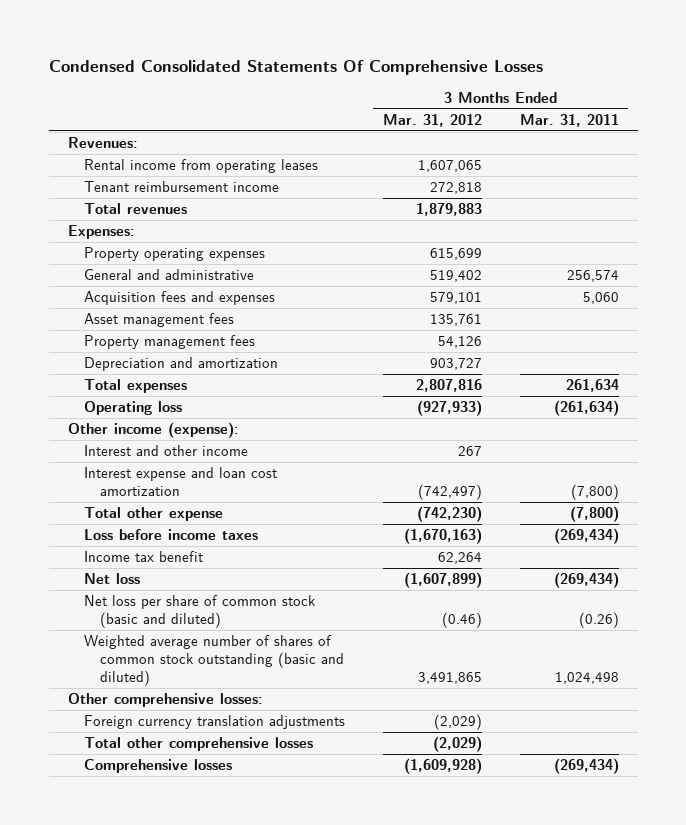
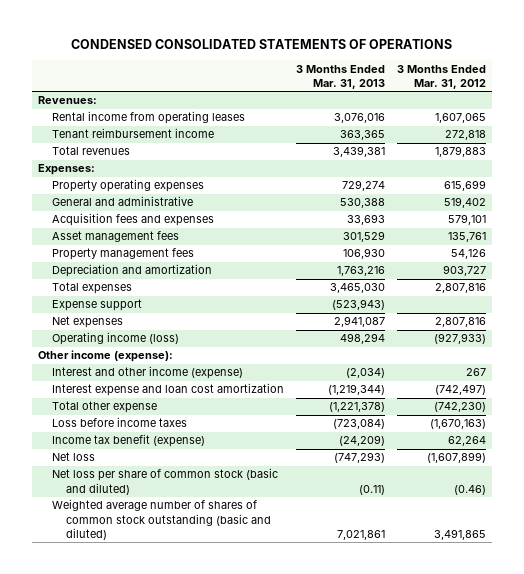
- Condensed Consolidated Statements Of Comprehensive Losses
+ CONDENSED CONSOLIDATED STATEMENTS OF OPERATIONS
- | 3 Months Ended Mar. 31, 2012 | 3 Months Ended Mar. 31, 2011
+ | 3 Months Ended Mar. 31, 2013 | 3 Months Ended Mar. 31, 2012
- Operating loss | (927,933) | (261,634)
+ Expense support | (523,943) |
+ Net expenses | 2,941,087 | 2,807,816
+ Operating income (loss) | 498,294 | (927,933)
- Interest and other income | 267 |
+ Interest and other income (expense) | (2,034) | 267
- Income tax benefit | 62,264 |
+ Income tax benefit (expense) | (24,209) | 62,264
- Other comprehensive losses:
- Foreign currency translation adjustments | (2,029) |
- Total other comprehensive losses | (2,029) |
- Comprehensive losses | (1,609,928) | (269,434)

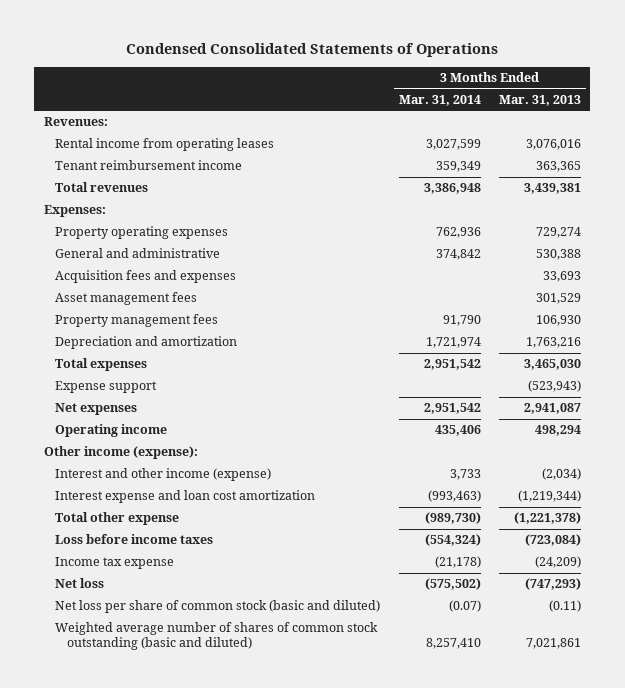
- CONDENSED CONSOLIDATED STATEMENTS OF OPERATIONS
+ Condensed Consolidated Statements of Operations
- | 3 Months Ended Mar. 31, 2013 | 3 Months Ended Mar. 31, 2012
+ | 3 Months Ended Mar. 31, 2014 | 3 Months Ended Mar. 31, 2013
- Operating income (loss) | 498,294 | (927,933)
+ Operating income | 435,406 | 498,294
- Income tax benefit (expense) | (24,209) | 62,264
+ Income tax expense | (21,178) | (24,209)

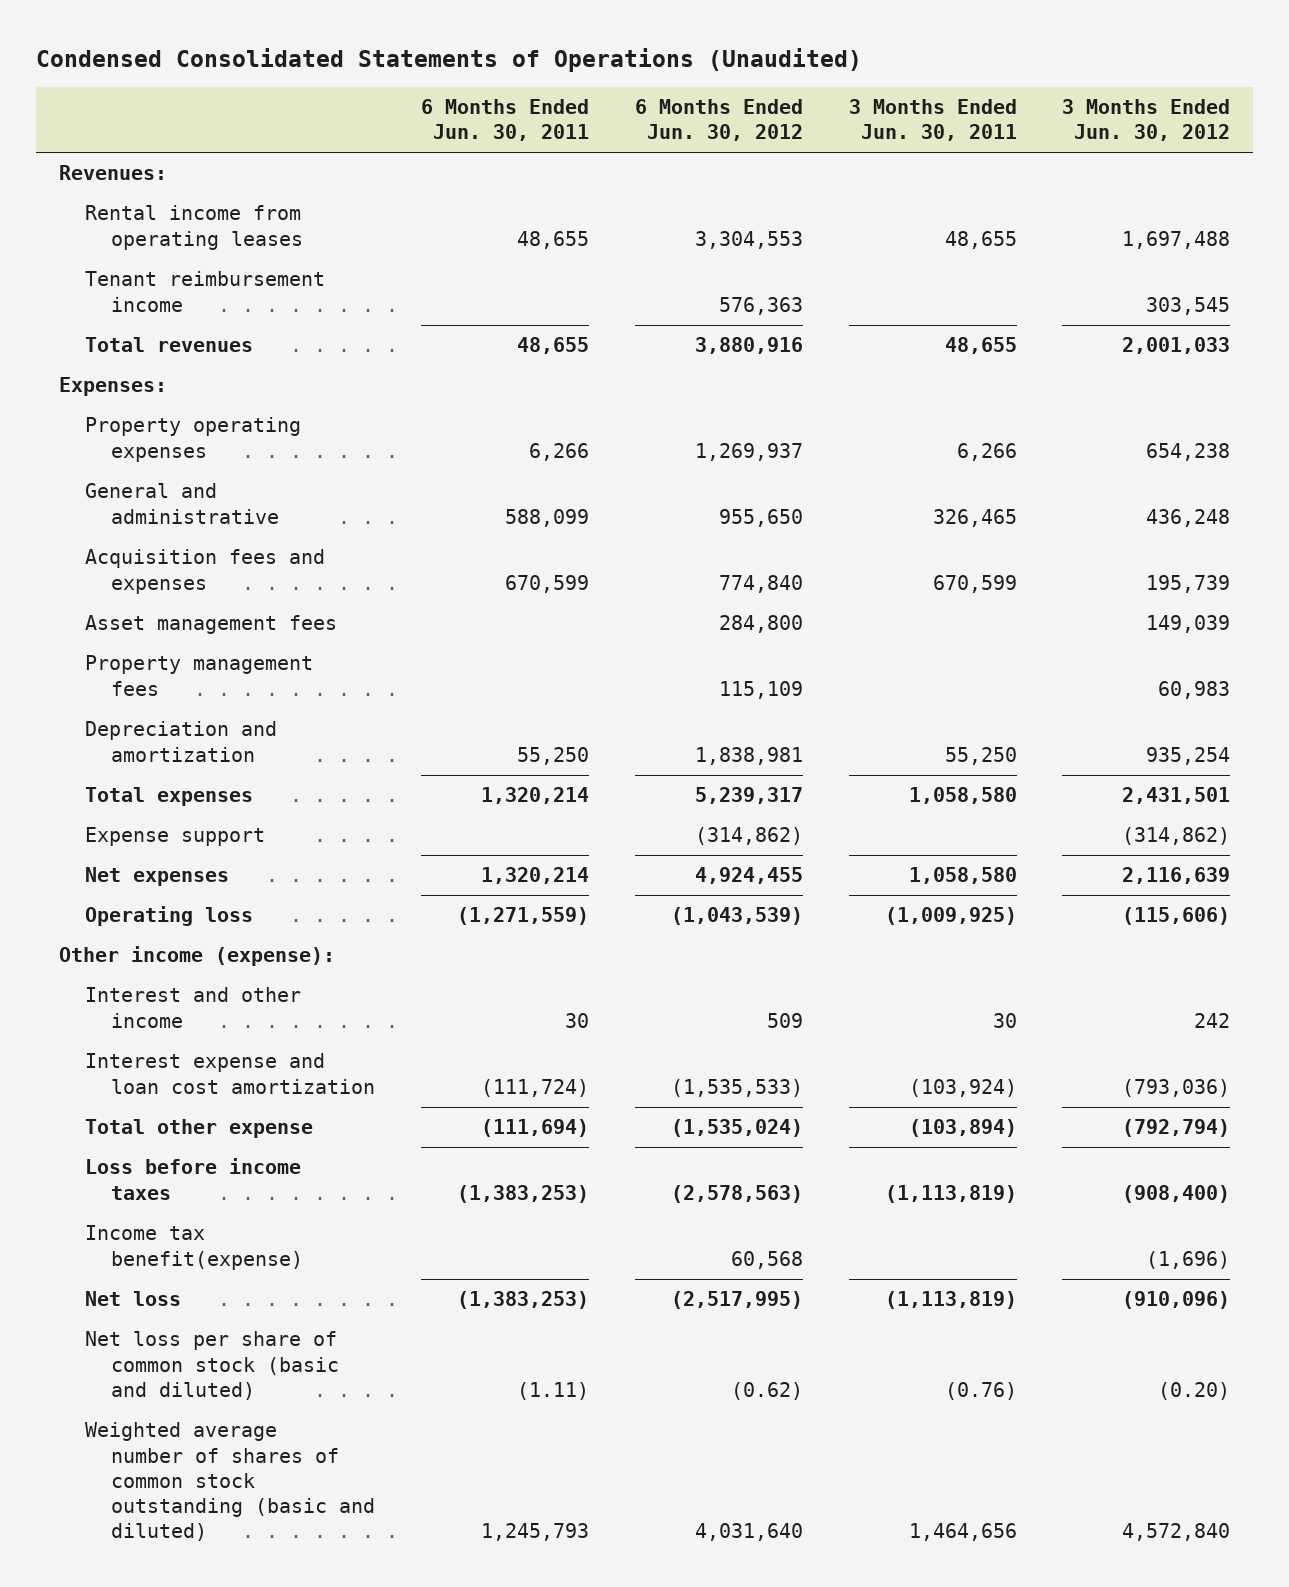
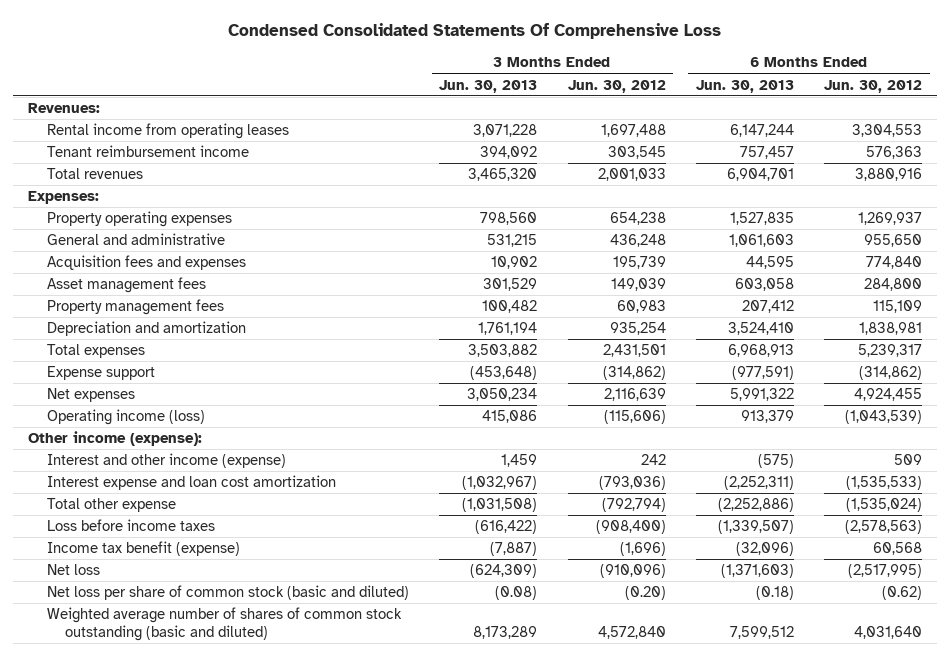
- Condensed Consolidated Statements of Operations (Unaudited)
+ Condensed Consolidated Statements Of Comprehensive Loss
- | 6 Months Ended Jun. 30, 2011 | 6 Months Ended Jun. 30, 2012 | 3 Months Ended Jun. 30, 2011 | 3 Months Ended Jun. 30, 2012
+ | 3 Months Ended Jun. 30, 2013 | 3 Months Ended Jun. 30, 2012 | 6 Months Ended Jun. 30, 2013 | 6 Months Ended Jun. 30, 2012
- Operating loss | (1,271,559) | (1,043,539) | (1,009,925) | (115,606)
+ Operating income (loss) | 415,086 | (115,606) | 913,379 | (1,043,539)
- Interest and other income | 30 | 509 | 30 | 242
+ Interest and other income (expense) | 1,459 | 242 | (575) | 509
- Income tax benefit(expense) | | 60,568 | | (1,696)
+ Income tax benefit (expense) | (7,887) | (1,696) | (32,096) | 60,568

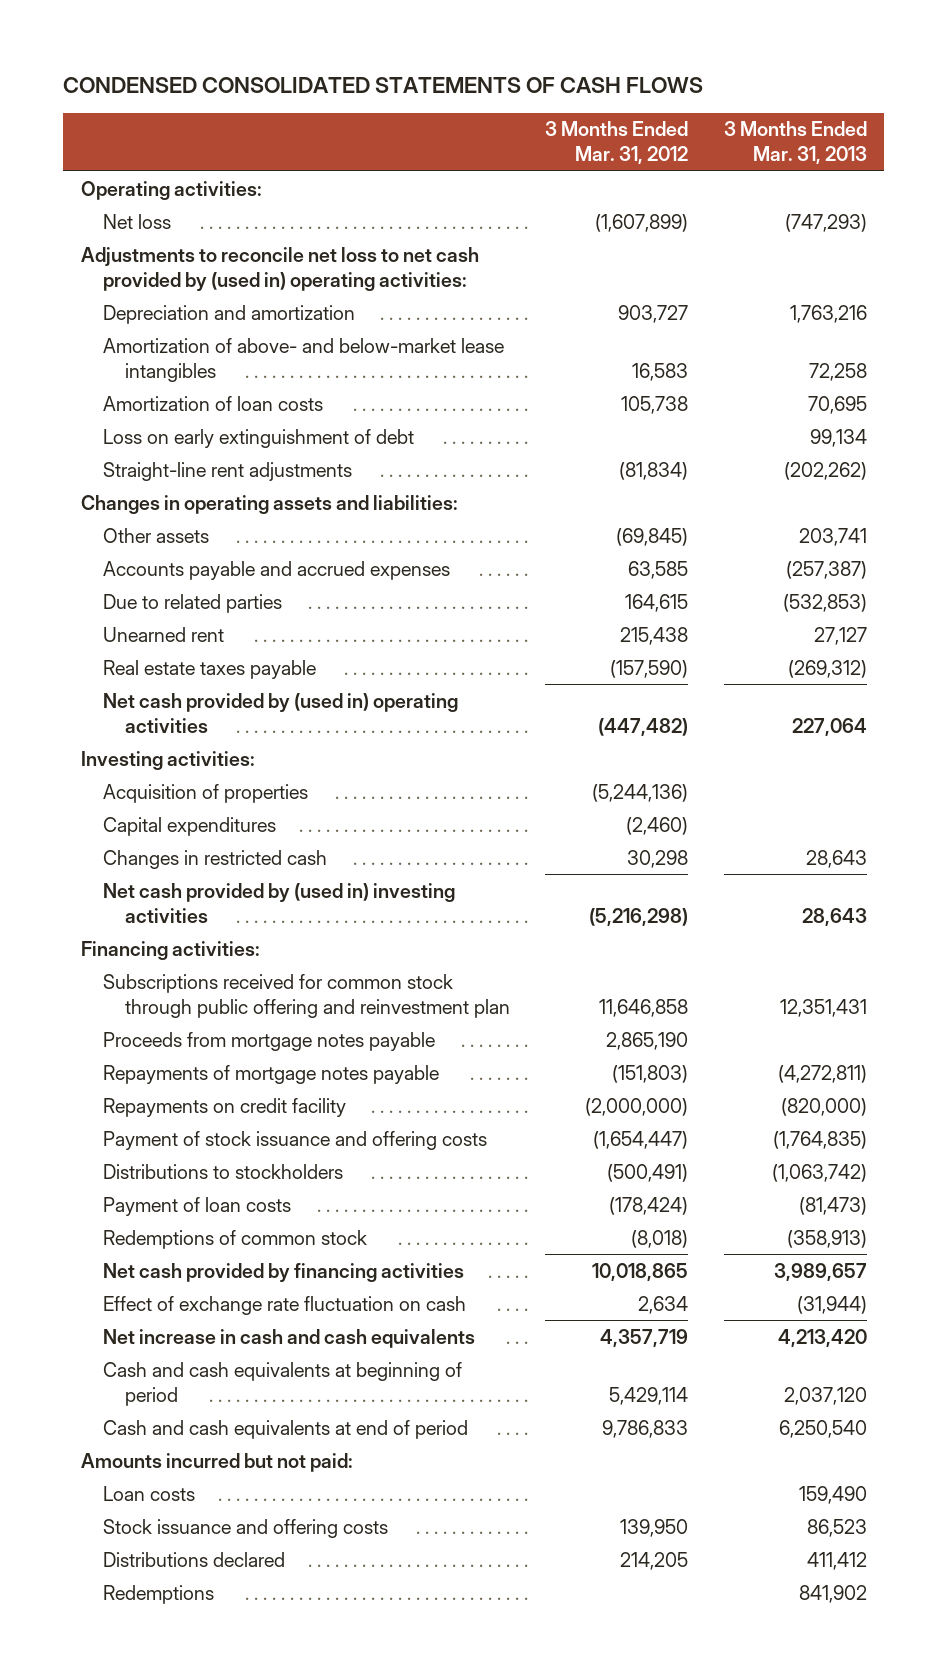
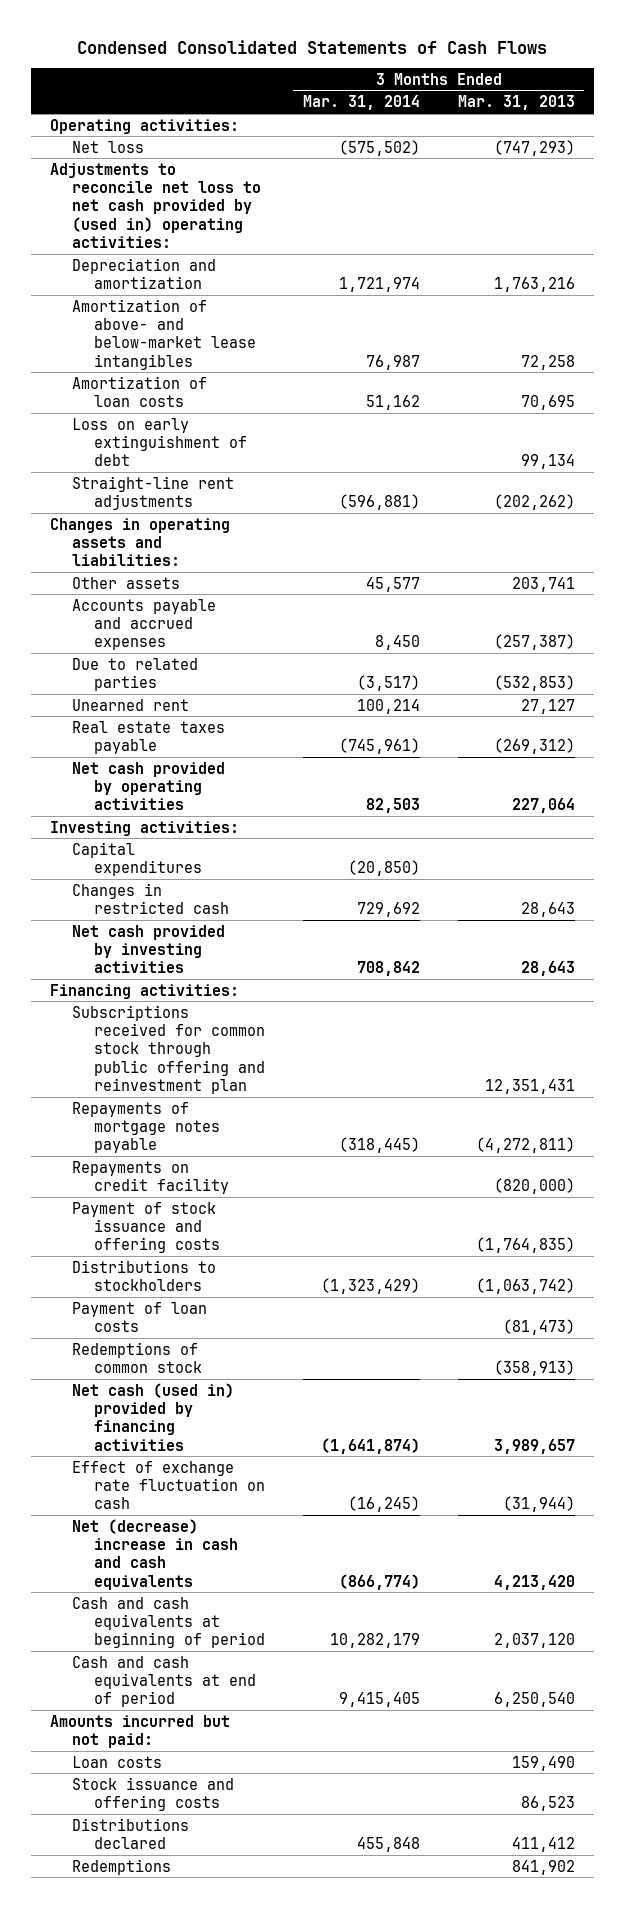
- CONDENSED CONSOLIDATED STATEMENTS OF CASH FLOWS
+ Condensed Consolidated Statements of Cash Flows
- | 3 Months Ended Mar. 31, 2012 | 3 Months Ended Mar. 31, 2013
+ | 3 Months Ended Mar. 31, 2014 | 3 Months Ended Mar. 31, 2013
- Net cash provided by (used in) operating activities | (447,482) | 227,064
+ Net cash provided by operating activities | 82,503 | 227,064
- Acquisition of properties | (5,244,136) |
- Net cash provided by (used in) investing activities | (5,216,298) | 28,643
+ Net cash provided by investing activities | 708,842 | 28,643
- Proceeds from mortgage notes payable | 2,865,190 |
- Net cash provided by financing activities | 10,018,865 | 3,989,657
+ Net cash (used in) provided by financing activities | (1,641,874) | 3,989,657
- Net increase in cash and cash equivalents | 4,357,719 | 4,213,420
+ Net (decrease) increase in cash and cash equivalents | (866,774) | 4,213,420

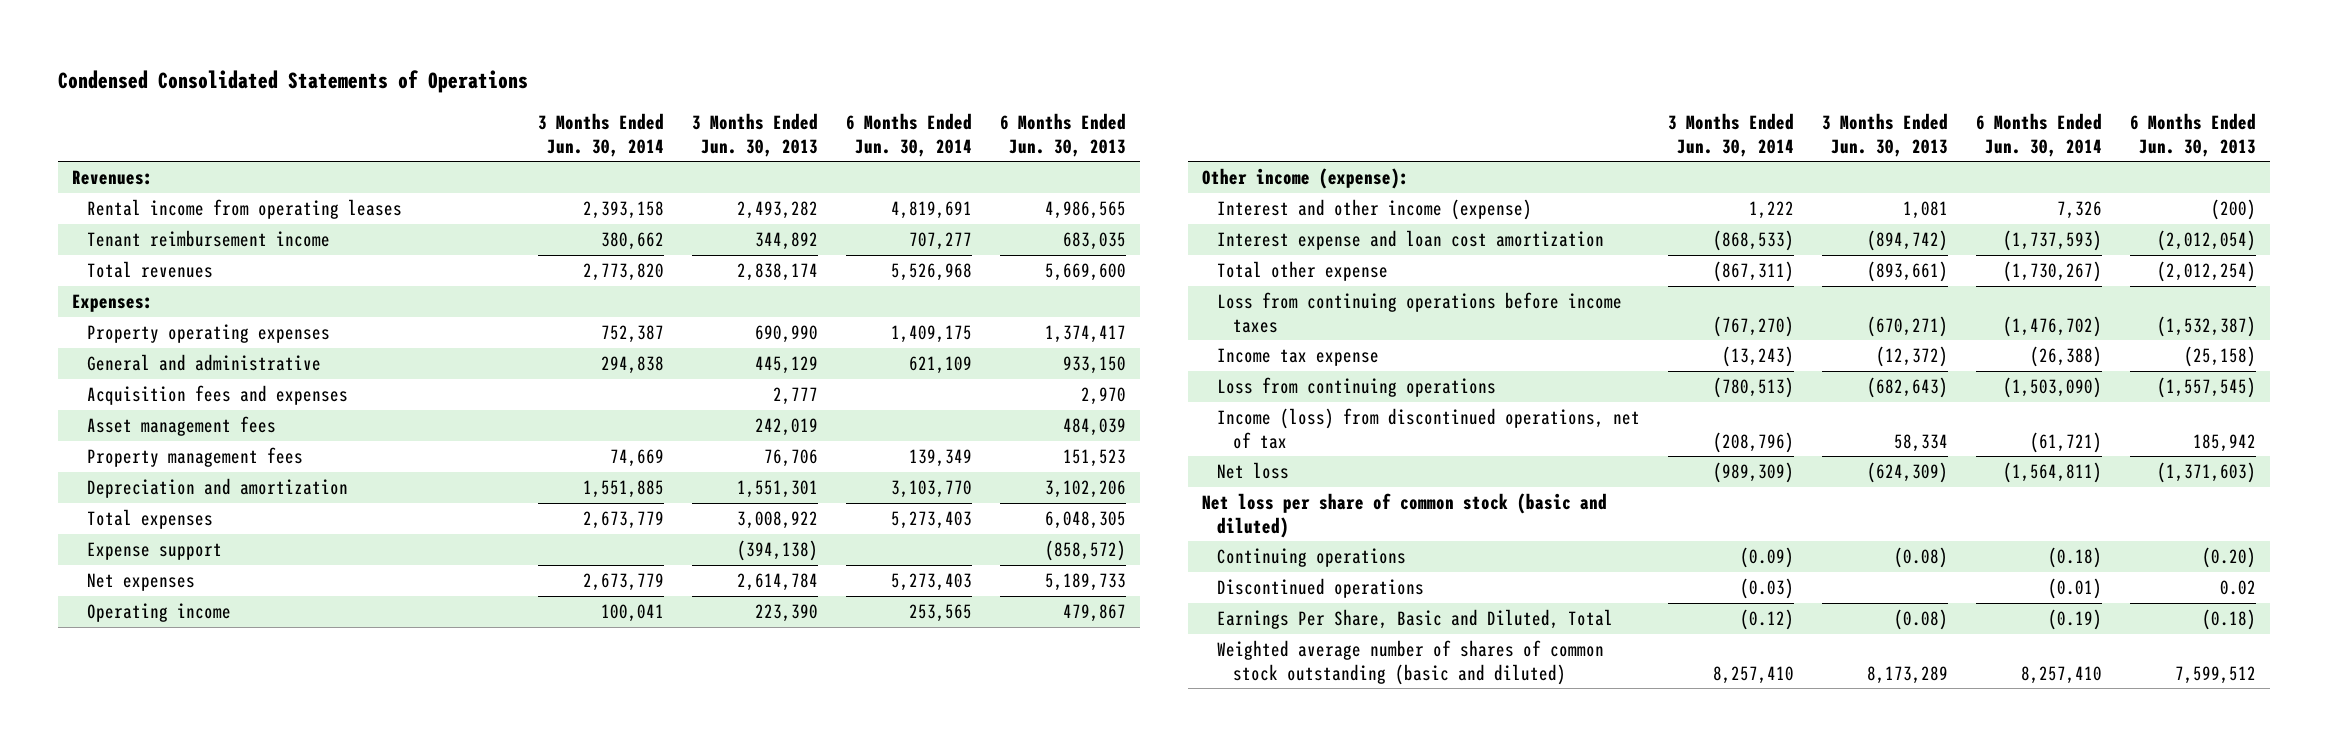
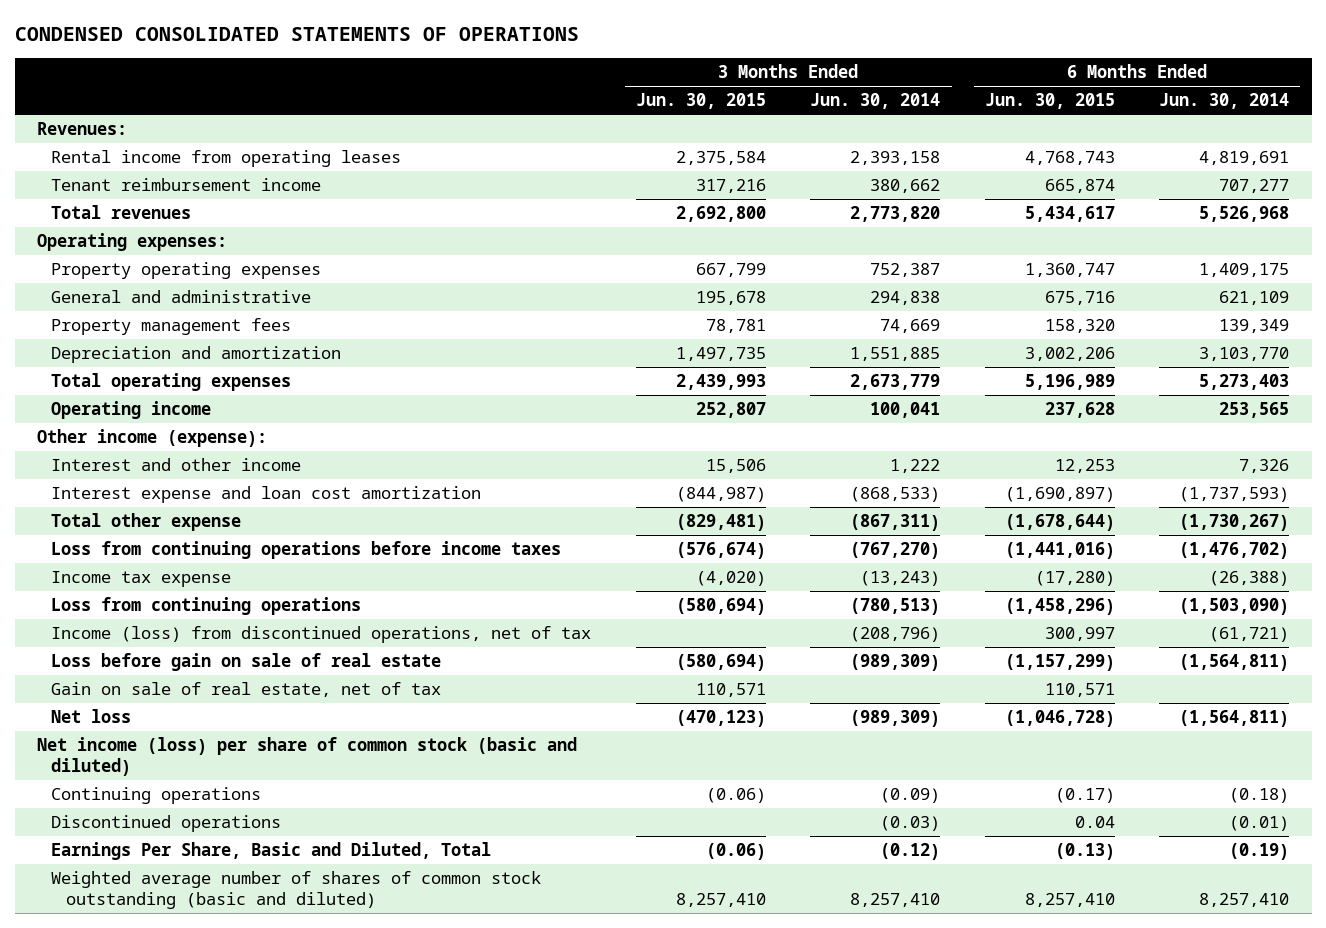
- Condensed Consolidated Statements of Operations
+ CONDENSED CONSOLIDATED STATEMENTS OF OPERATIONS
- | 3 Months Ended Jun. 30, 2014 | 3 Months Ended Jun. 30, 2013 | 6 Months Ended Jun. 30, 2014 | 6 Months Ended Jun. 30, 2013
+ | 3 Months Ended Jun. 30, 2015 | 3 Months Ended Jun. 30, 2014 | 6 Months Ended Jun. 30, 2015 | 6 Months Ended Jun. 30, 2014
- Expenses:
+ Operating expenses:
- Acquisition fees and expenses | | 2,777 | | 2,970
- Asset management fees | | 242,019 | | 484,039
- Total expenses | 2,673,779 | 3,008,922 | 5,273,403 | 6,048,305
- Expense support | | (394,138) | | (858,572)
- Net expenses | 2,673,779 | 2,614,784 | 5,273,403 | 5,189,733
+ Total operating expenses | 2,439,993 | 2,673,779 | 5,196,989 | 5,273,403
- Interest and other income (expense) | 1,222 | 1,081 | 7,326 | (200)
+ Interest and other income | 15,506 | 1,222 | 12,253 | 7,326
+ Loss before gain on sale of real estate | (580,694) | (989,309) | (1,157,299) | (1,564,811)
+ Gain on sale of real estate, net of tax | 110,571 | | 110,571 |
- Net loss per share of common stock (basic and diluted)
+ Net income (loss) per share of common stock (basic and diluted)

